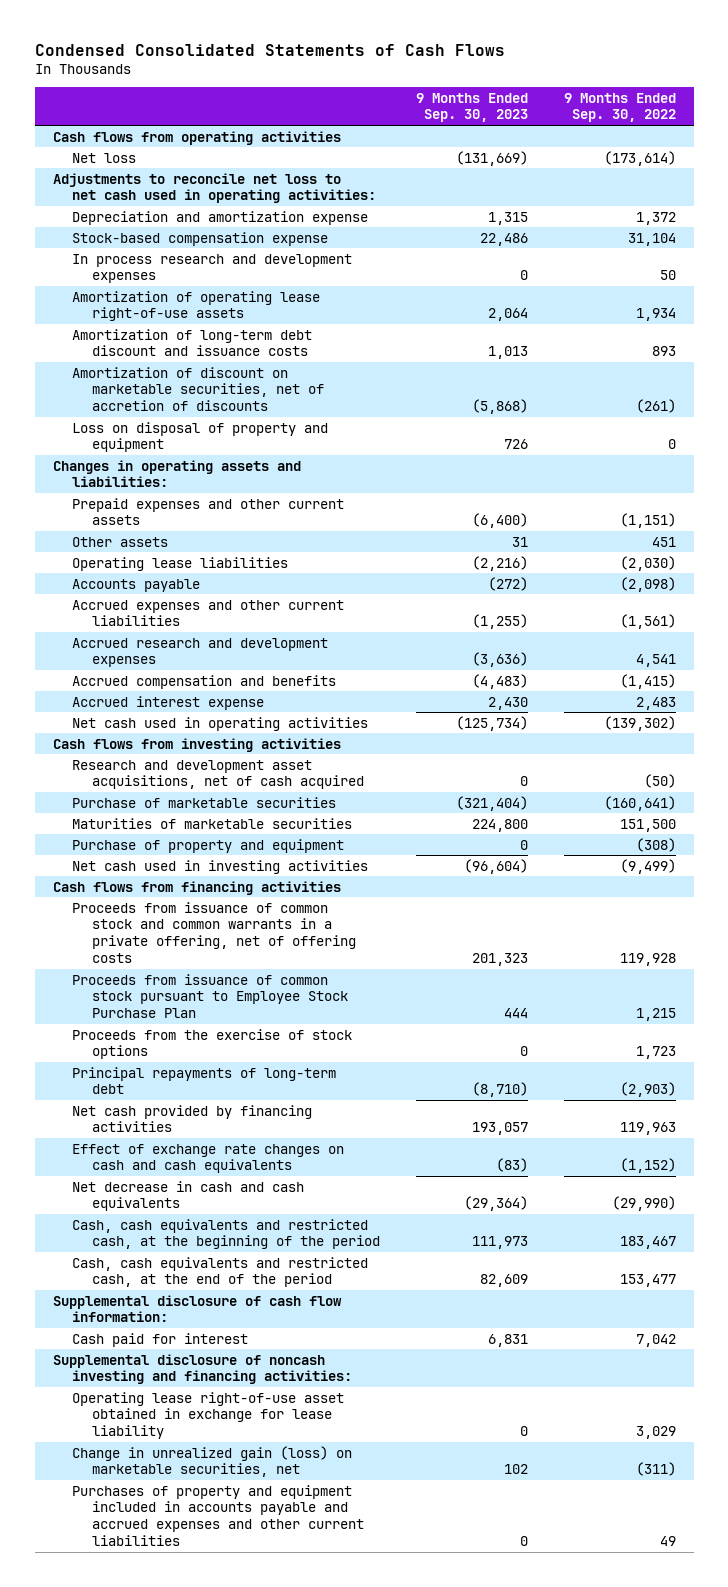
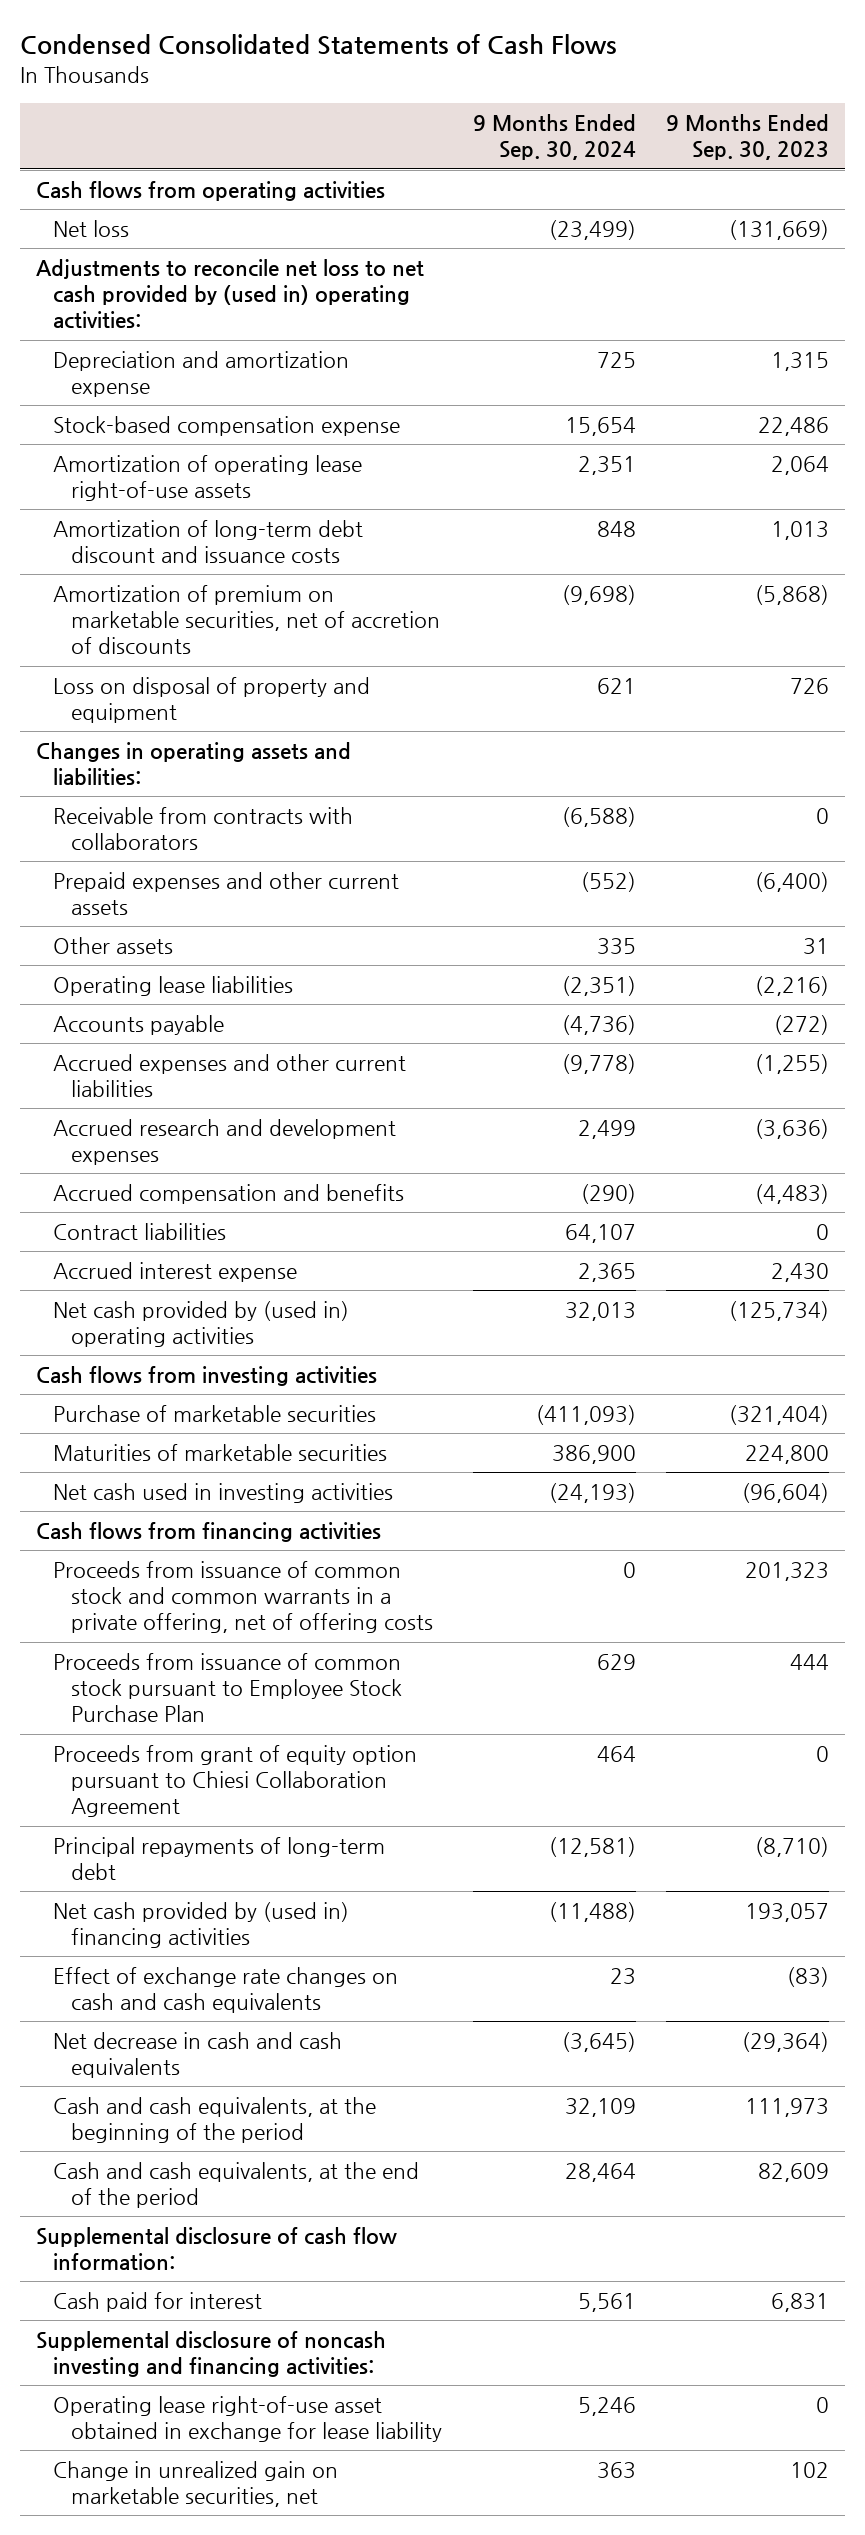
- | 9 Months Ended Sep. 30, 2023 | 9 Months Ended Sep. 30, 2022
+ | 9 Months Ended Sep. 30, 2024 | 9 Months Ended Sep. 30, 2023
- Adjustments to reconcile net loss to net cash used in operating activities:
+ Adjustments to reconcile net loss to net cash provided by (used in) operating activities:
- In process research and development expenses | 0 | 50
- Amortization of discount on marketable securities, net of accretion of discounts | (5,868) | (261)
+ Amortization of premium on marketable securities, net of accretion of discounts | (9,698) | (5,868)
+ Receivable from contracts with collaborators | (6,588) | 0
+ Contract liabilities | 64,107 | 0
- Net cash used in operating activities | (125,734) | (139,302)
+ Net cash provided by (used in) operating activities | 32,013 | (125,734)
- Research and development asset acquisitions, net of cash acquired | 0 | (50)
- Purchase of property and equipment | 0 | (308)
- Proceeds from the exercise of stock options | 0 | 1,723
+ Proceeds from grant of equity option pursuant to Chiesi Collaboration Agreement | 464 | 0
- Net cash provided by financing activities | 193,057 | 119,963
+ Net cash provided by (used in) financing activities | (11,488) | 193,057
- Cash, cash equivalents and restricted cash, at the beginning of the period | 111,973 | 183,467
- Cash, cash equivalents and restricted cash, at the end of the period | 82,609 | 153,477
+ Cash and cash equivalents, at the beginning of the period | 32,109 | 111,973
+ Cash and cash equivalents, at the end of the period | 28,464 | 82,609
- Change in unrealized gain (loss) on marketable securities, net | 102 | (311)
- Purchases of property and equipment included in accounts payable and accrued expenses and other current liabilities | 0 | 49
+ Change in unrealized gain on marketable securities, net | 363 | 102

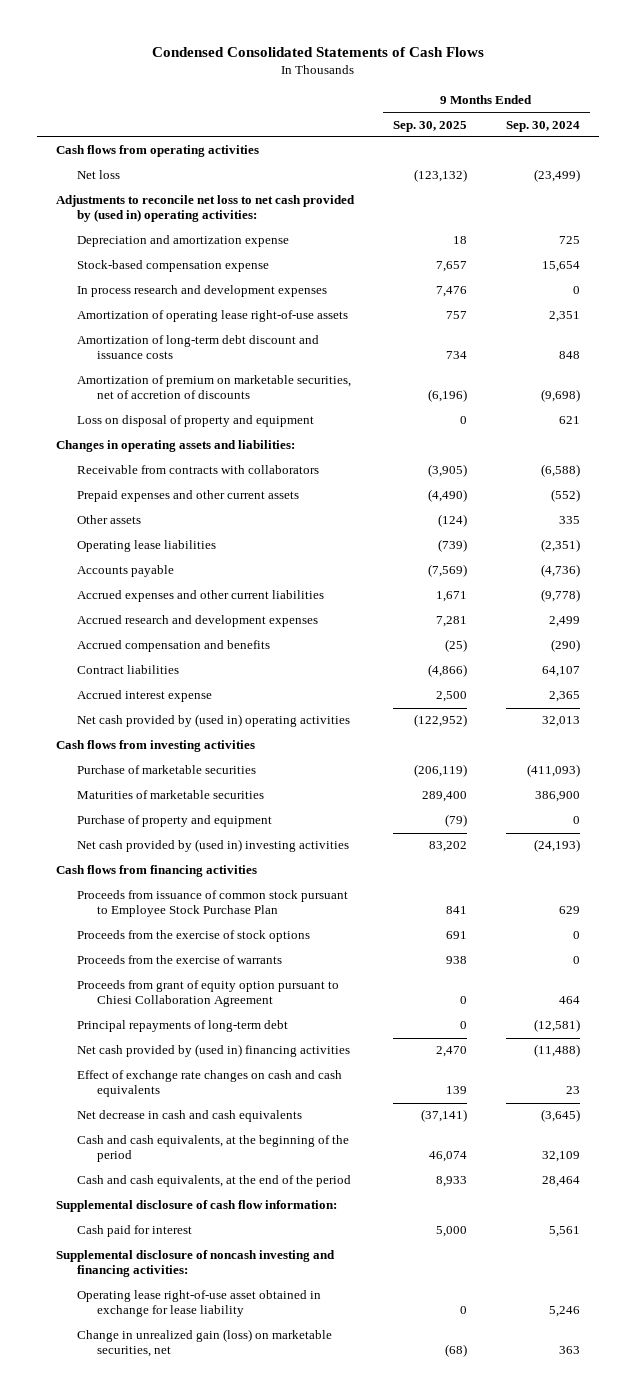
- | 9 Months Ended Sep. 30, 2024 | 9 Months Ended Sep. 30, 2023
+ | 9 Months Ended Sep. 30, 2025 | 9 Months Ended Sep. 30, 2024
+ In process research and development expenses | 7,476 | 0
- Net cash used in investing activities | (24,193) | (96,604)
+ Purchase of property and equipment | (79) | 0
+ Net cash provided by (used in) investing activities | 83,202 | (24,193)
- Proceeds from issuance of common stock and common warrants in a private offering, net of offering costs | 0 | 201,323
+ Proceeds from the exercise of stock options | 691 | 0
+ Proceeds from the exercise of warrants | 938 | 0
- Change in unrealized gain on marketable securities, net | 363 | 102
+ Change in unrealized gain (loss) on marketable securities, net | (68) | 363

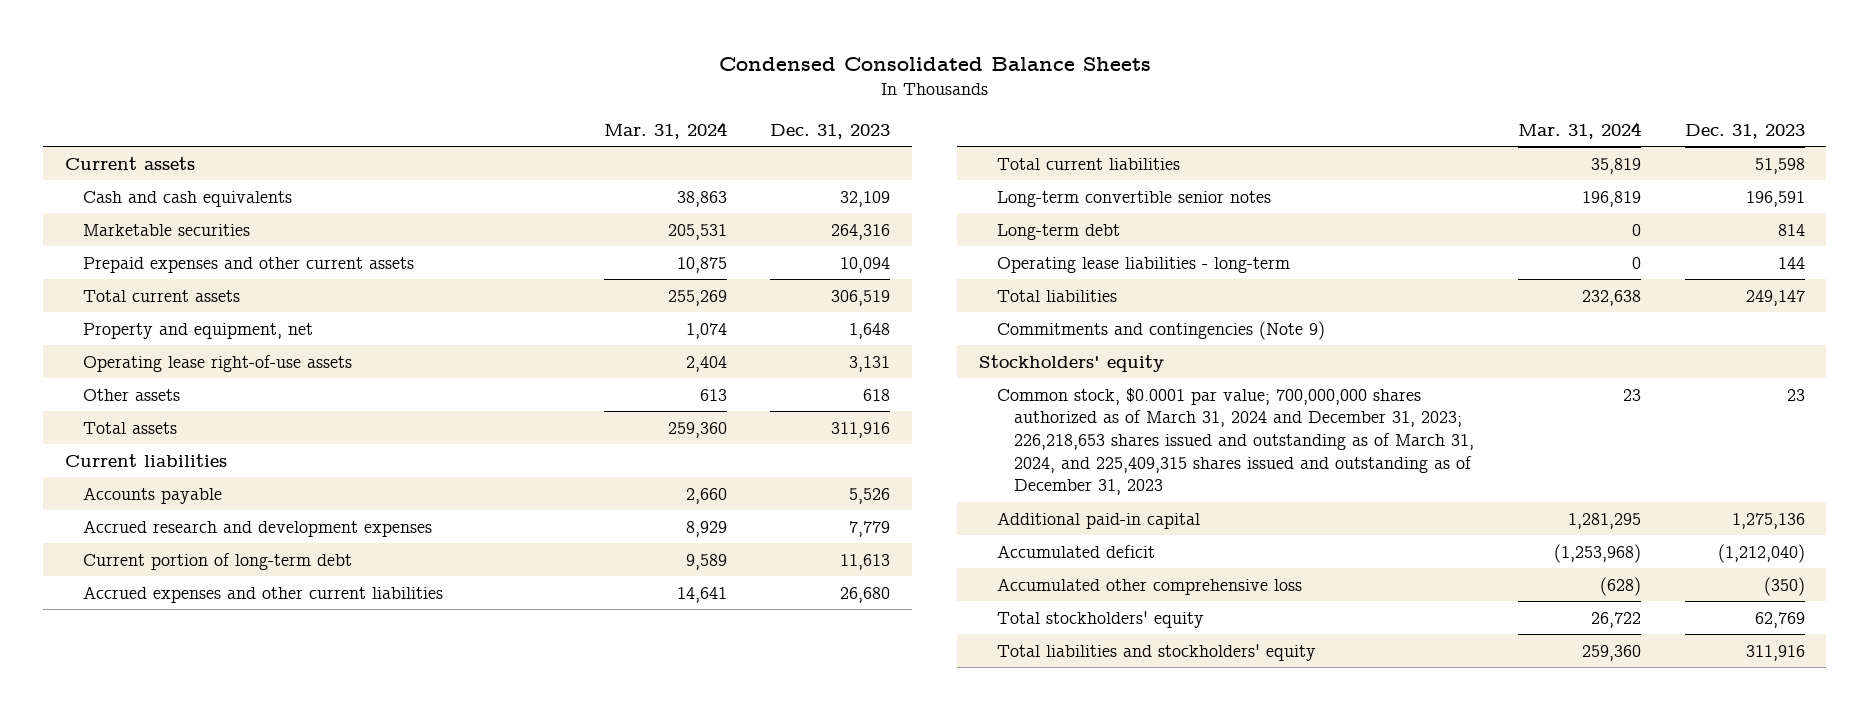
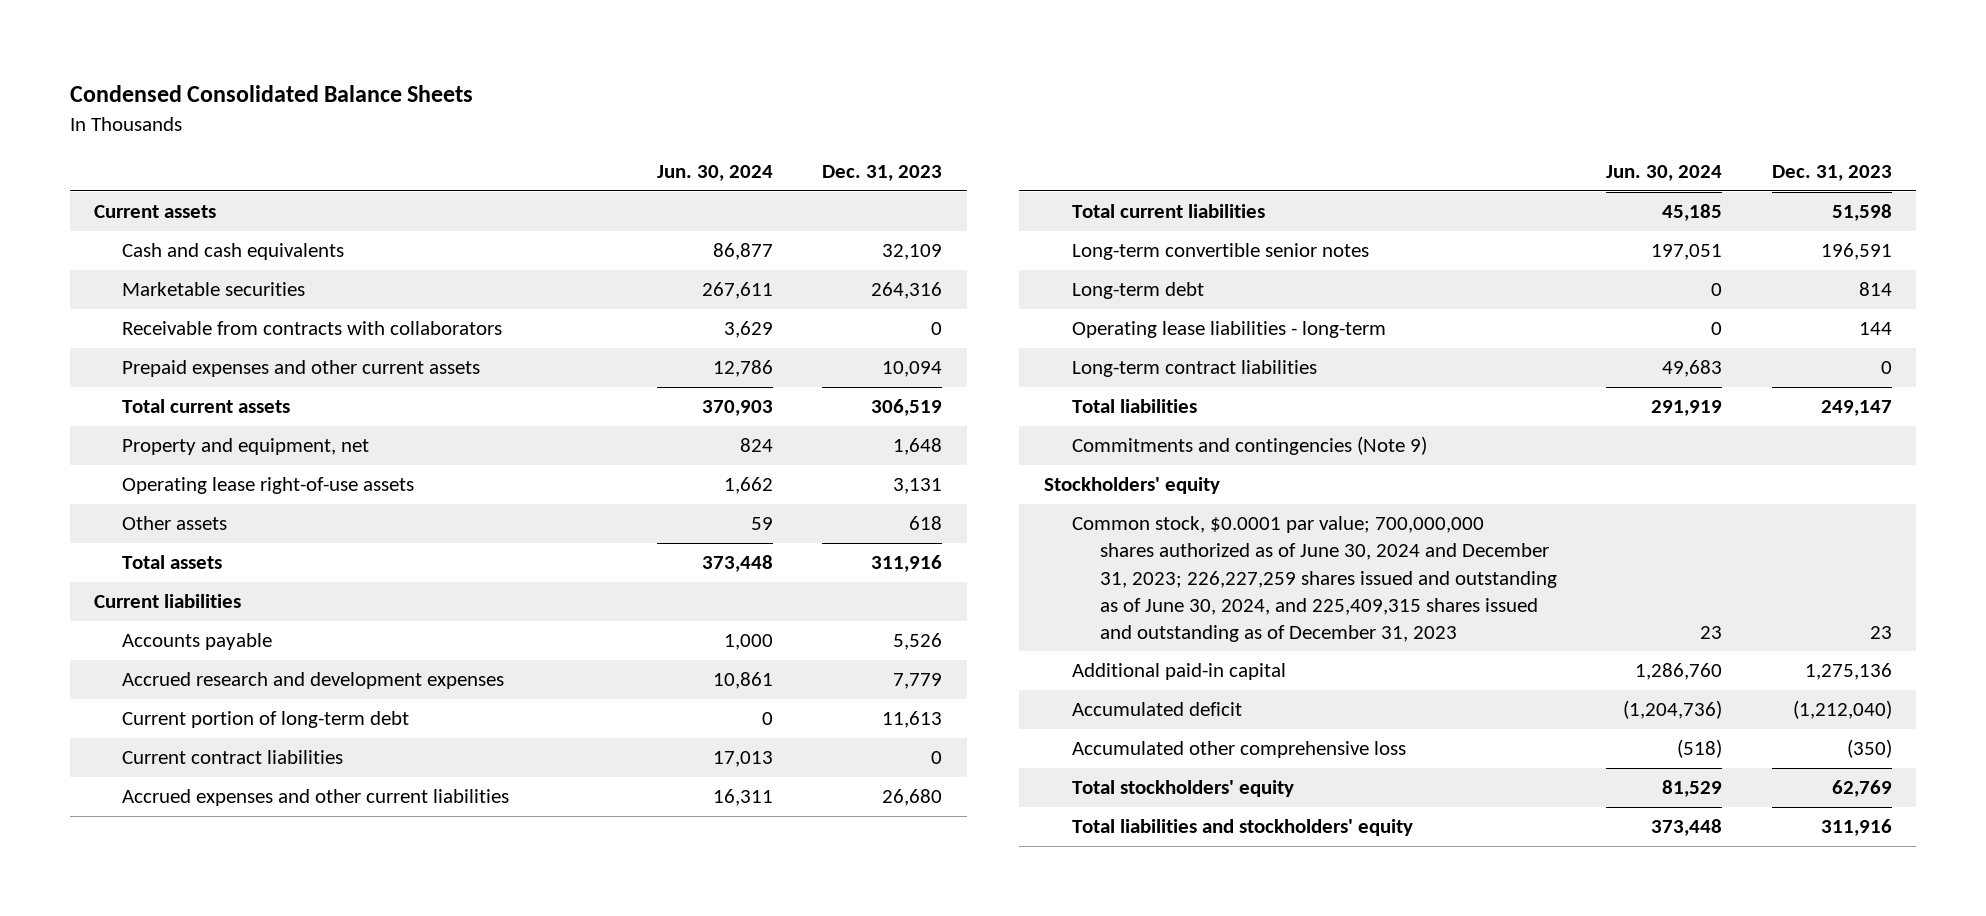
- | Mar. 31, 2024 | Dec. 31, 2023
+ | Jun. 30, 2024 | Dec. 31, 2023
+ Receivable from contracts with collaborators | 3,629 | 0
+ Current contract liabilities | 17,013 | 0
+ Long-term contract liabilities | 49,683 | 0
- Common stock, $0.0001 par value; 700,000,000 shares authorized as of March 31, 2024 and December 31, 2023; 226,218,653 shares issued and outstanding as of March 31, 2024, and 225,409,315 shares issued and outstanding as of December 31, 2023 | 23 | 23
+ Common stock, $0.0001 par value; 700,000,000 shares authorized as of June 30, 2024 and December 31, 2023; 226,227,259 shares issued and outstanding as of June 30, 2024, and 225,409,315 shares issued and outstanding as of December 31, 2023 | 23 | 23

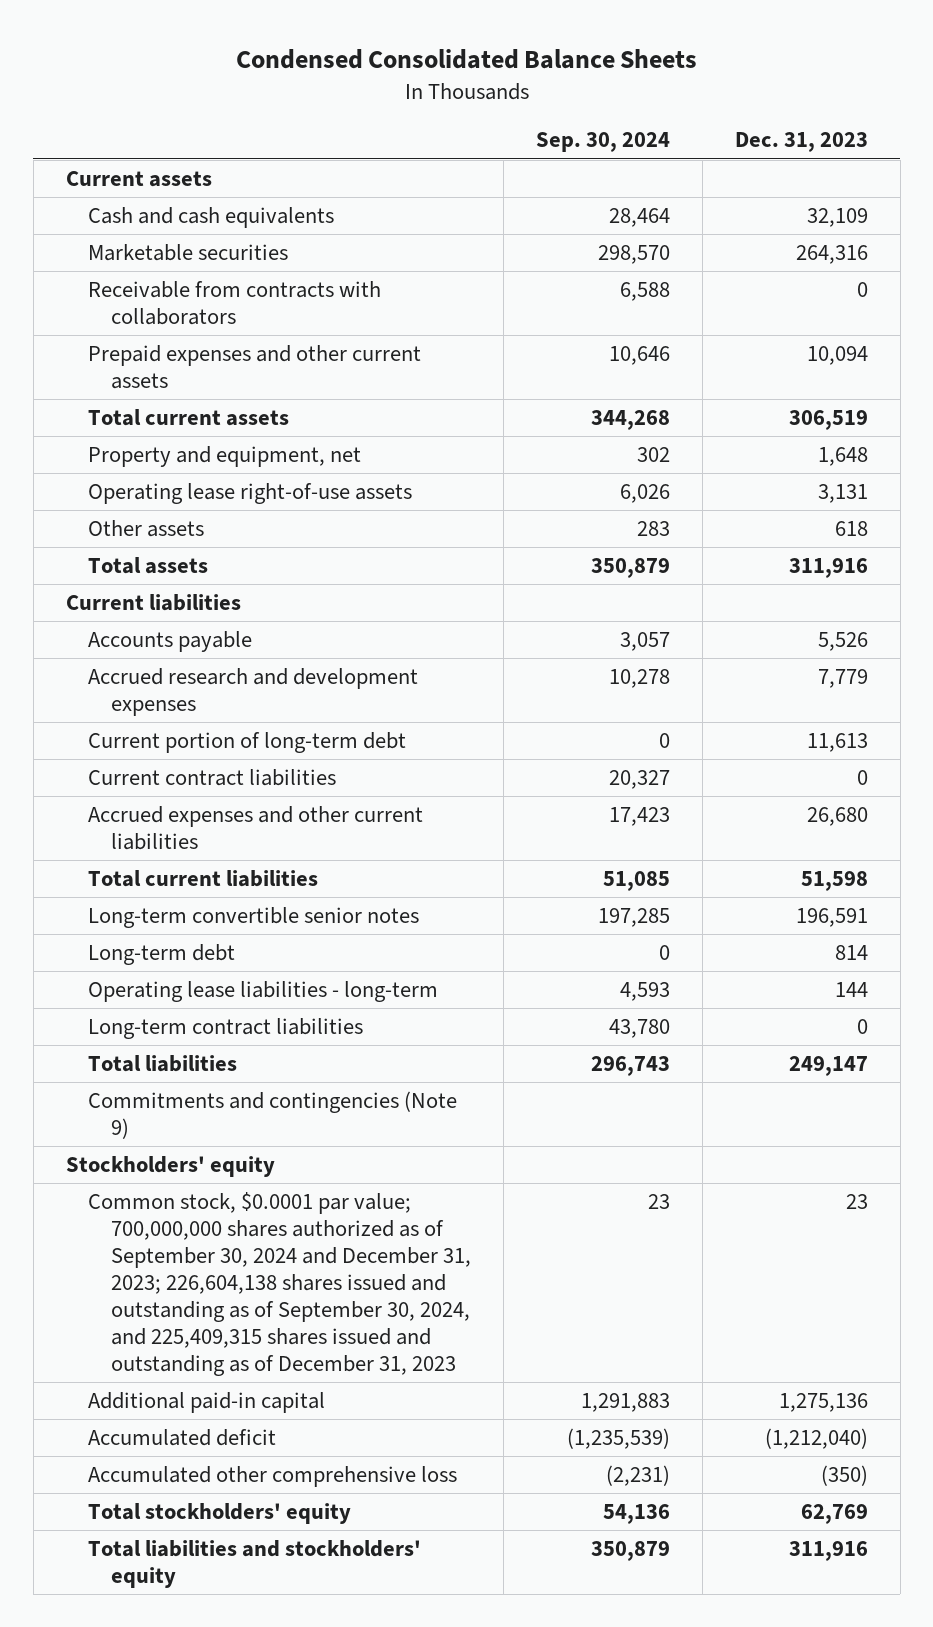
- | Jun. 30, 2024 | Dec. 31, 2023
+ | Sep. 30, 2024 | Dec. 31, 2023
- Common stock, $0.0001 par value; 700,000,000 shares authorized as of June 30, 2024 and December 31, 2023; 226,227,259 shares issued and outstanding as of June 30, 2024, and 225,409,315 shares issued and outstanding as of December 31, 2023 | 23 | 23
+ Common stock, $0.0001 par value; 700,000,000 shares authorized as of September 30, 2024 and December 31, 2023; 226,604,138 shares issued and outstanding as of September 30, 2024, and 225,409,315 shares issued and outstanding as of December 31, 2023 | 23 | 23

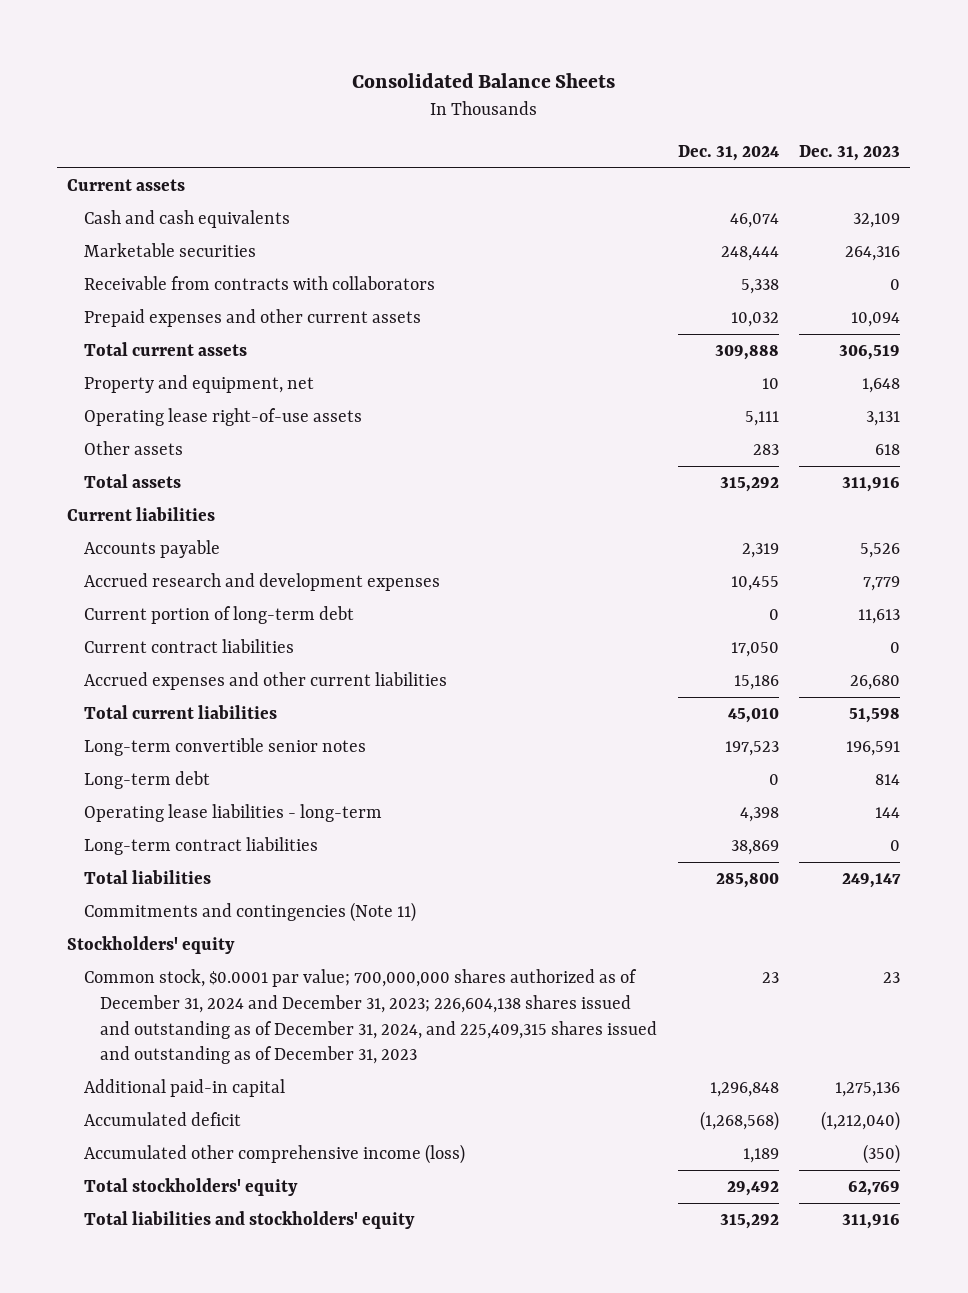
- Condensed Consolidated Balance Sheets
+ Consolidated Balance Sheets
- | Sep. 30, 2024 | Dec. 31, 2023
+ | Dec. 31, 2024 | Dec. 31, 2023
- Commitments and contingencies (Note 9)
+ Commitments and contingencies (Note 11)
- Common stock, $0.0001 par value; 700,000,000 shares authorized as of September 30, 2024 and December 31, 2023; 226,604,138 shares issued and outstanding as of September 30, 2024, and 225,409,315 shares issued and outstanding as of December 31, 2023 | 23 | 23
+ Common stock, $0.0001 par value; 700,000,000 shares authorized as of December 31, 2024 and December 31, 2023; 226,604,138 shares issued and outstanding as of December 31, 2024, and 225,409,315 shares issued and outstanding as of December 31, 2023 | 23 | 23
- Accumulated other comprehensive loss | (2,231) | (350)
+ Accumulated other comprehensive income (loss) | 1,189 | (350)

